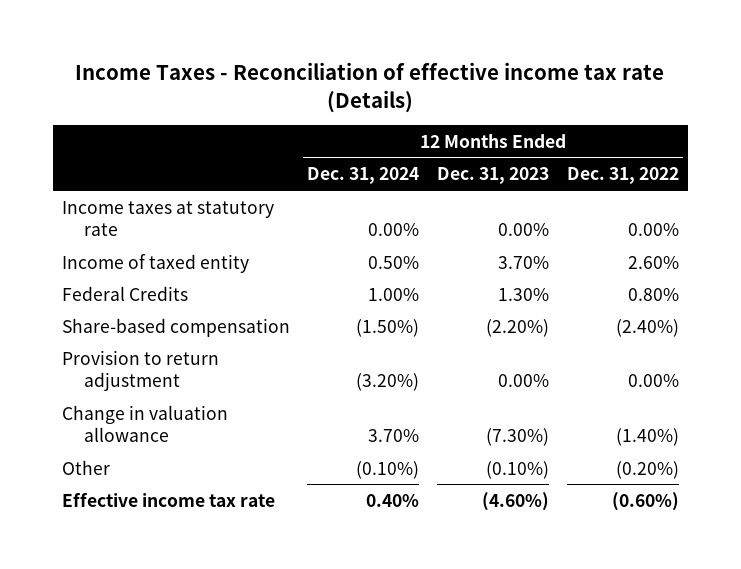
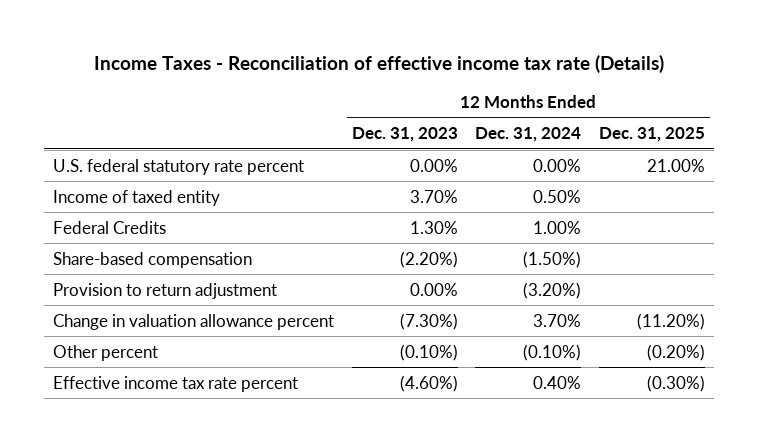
- | 12 Months Ended Dec. 31, 2024 | 12 Months Ended Dec. 31, 2023 | 12 Months Ended Dec. 31, 2022
+ | 12 Months Ended Dec. 31, 2023 | 12 Months Ended Dec. 31, 2024 | 12 Months Ended Dec. 31, 2025
- Income taxes at statutory rate | 0.00% | 0.00% | 0.00%
+ U.S. federal statutory rate percent | 0.00% | 0.00% | 21.00%
- Change in valuation allowance | 3.70% | (7.30%) | (1.40%)
- Other | (0.10%) | (0.10%) | (0.20%)
- Effective income tax rate | 0.40% | (4.60%) | (0.60%)
+ Change in valuation allowance percent | (7.30%) | 3.70% | (11.20%)
+ Other percent | (0.10%) | (0.10%) | (0.20%)
+ Effective income tax rate percent | (4.60%) | 0.40% | (0.30%)

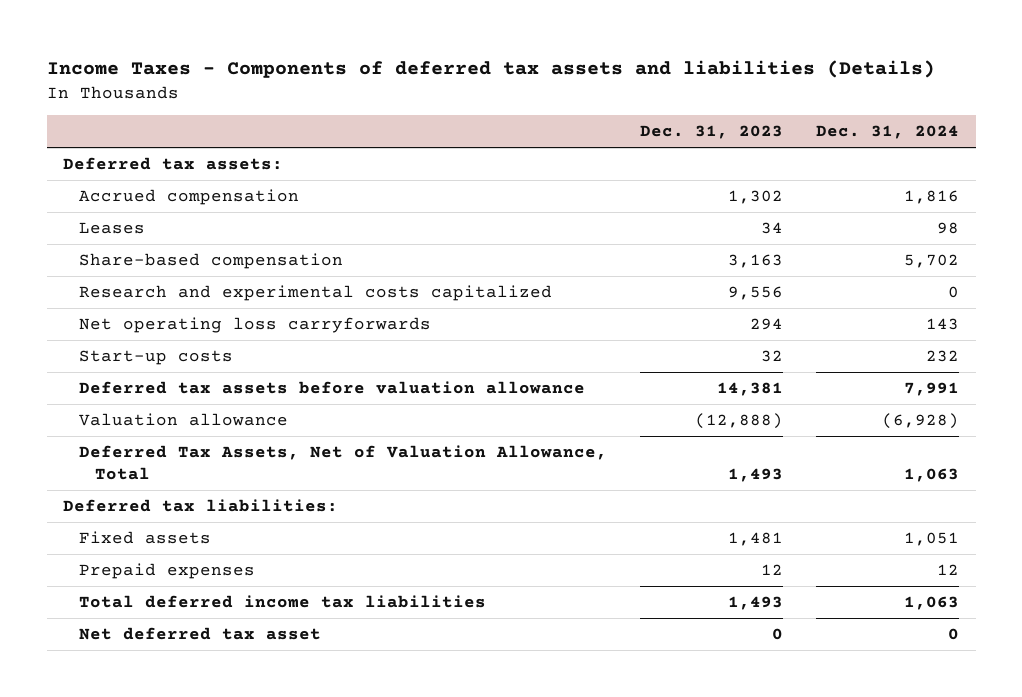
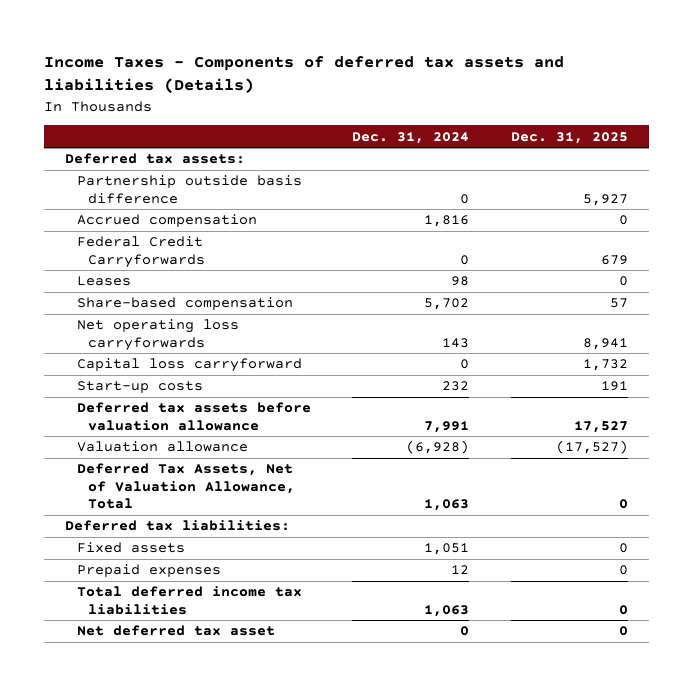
- | Dec. 31, 2023 | Dec. 31, 2024
+ | Dec. 31, 2024 | Dec. 31, 2025
+ Partnership outside basis difference | 0 | 5,927
+ Federal Credit Carryforwards | 0 | 679
- Research and experimental costs capitalized | 9,556 | 0
+ Capital loss carryforward | 0 | 1,732

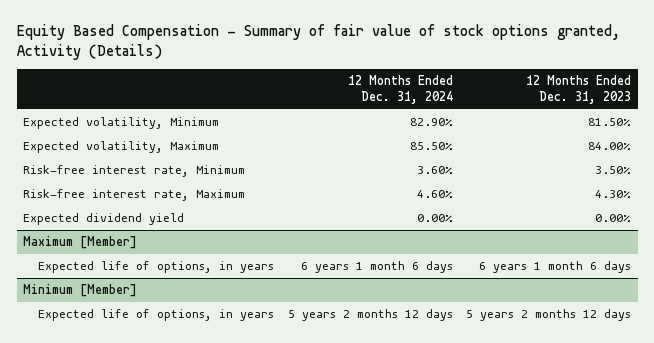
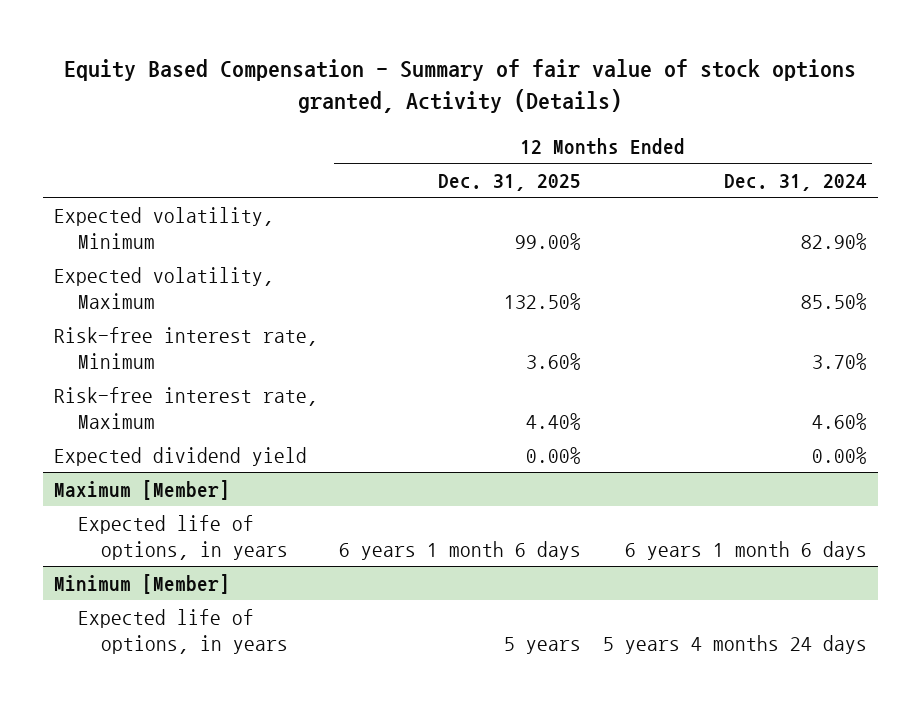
- | 12 Months Ended Dec. 31, 2024 | 12 Months Ended Dec. 31, 2023
+ | 12 Months Ended Dec. 31, 2025 | 12 Months Ended Dec. 31, 2024
- Risk-free interest rate, Minimum | 3.60% | 3.50%
+ Risk-free interest rate, Minimum | 3.60% | 3.70%
@ Minimum [Member]
- Expected life of options, in years | 5 years 2 months 12 days | 5 years 2 months 12 days
+ Expected life of options, in years | 5 years | 5 years 4 months 24 days

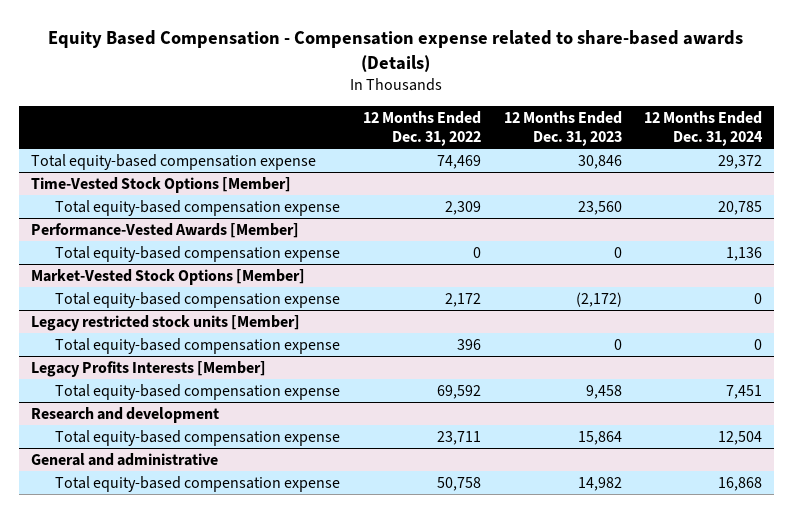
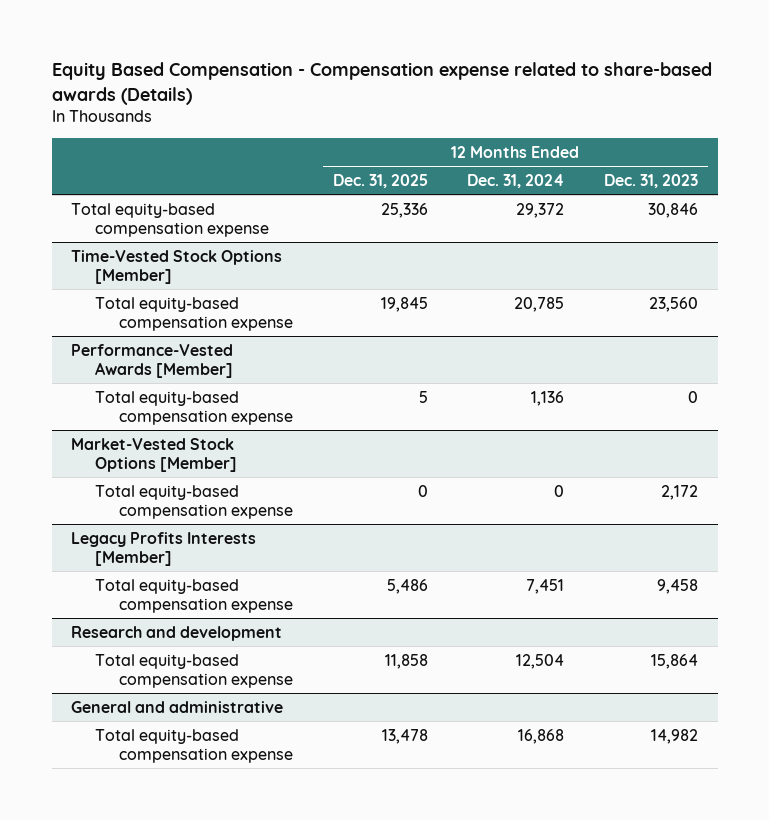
- | 12 Months Ended Dec. 31, 2022 | 12 Months Ended Dec. 31, 2023 | 12 Months Ended Dec. 31, 2024
+ | 12 Months Ended Dec. 31, 2025 | 12 Months Ended Dec. 31, 2024 | 12 Months Ended Dec. 31, 2023
@ Market-Vested Stock Options [Member]
- Total equity-based compensation expense | 2,172 | (2,172) | 0
- Legacy restricted stock units [Member]
- Total equity-based compensation expense | 396 | 0 | 0
@ Market-Vested Stock Options [Member]
+ Total equity-based compensation expense | 0 | 0 | 2,172

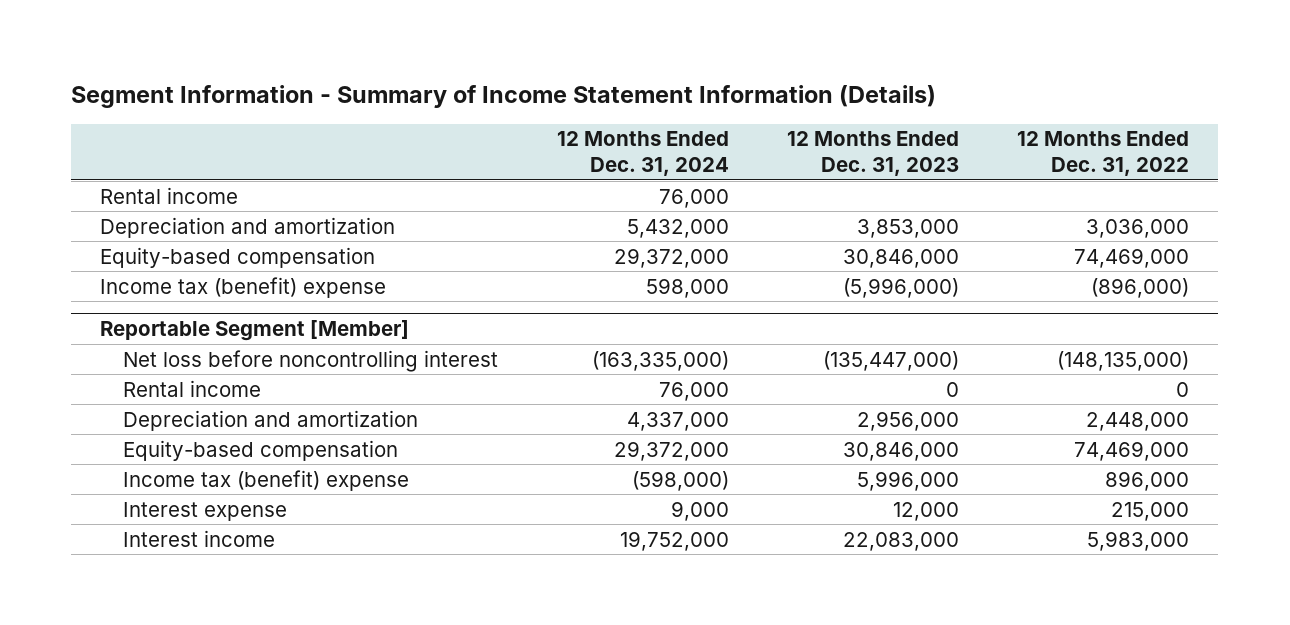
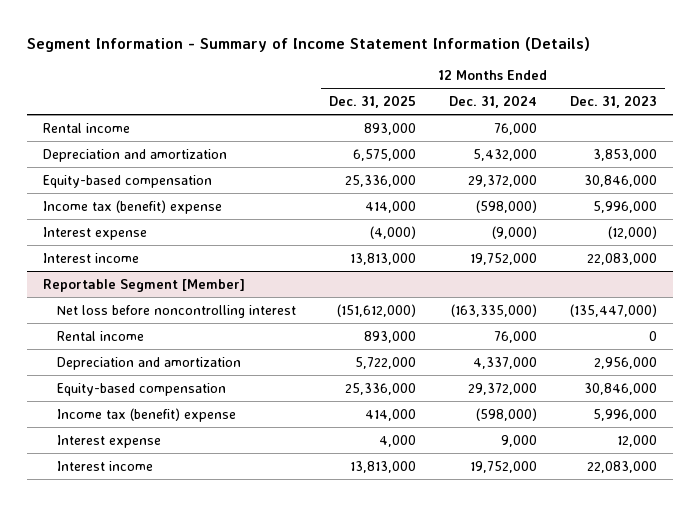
- | 12 Months Ended Dec. 31, 2024 | 12 Months Ended Dec. 31, 2023 | 12 Months Ended Dec. 31, 2022
+ | 12 Months Ended Dec. 31, 2025 | 12 Months Ended Dec. 31, 2024 | 12 Months Ended Dec. 31, 2023
- Income tax (benefit) expense | 598,000 | (5,996,000) | (896,000)
+ Income tax (benefit) expense | 414,000 | (598,000) | 5,996,000
+ Interest expense | (4,000) | (9,000) | (12,000)
+ Interest income | 13,813,000 | 19,752,000 | 22,083,000

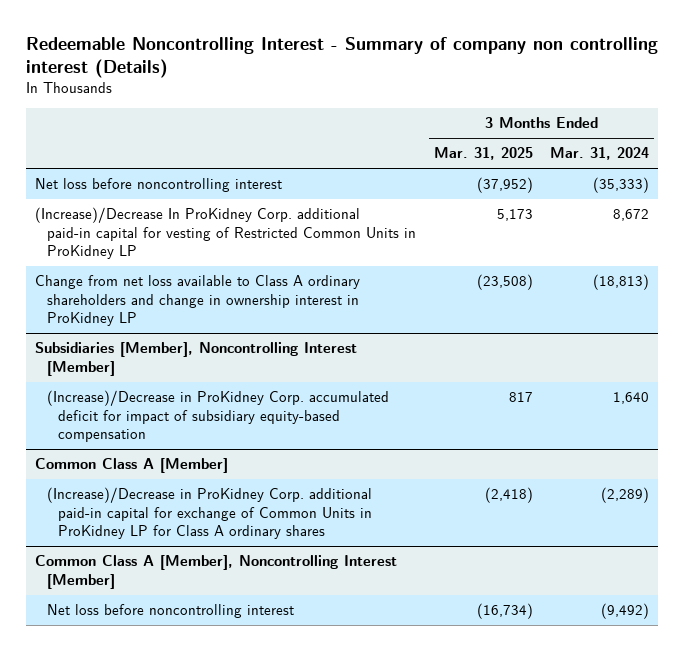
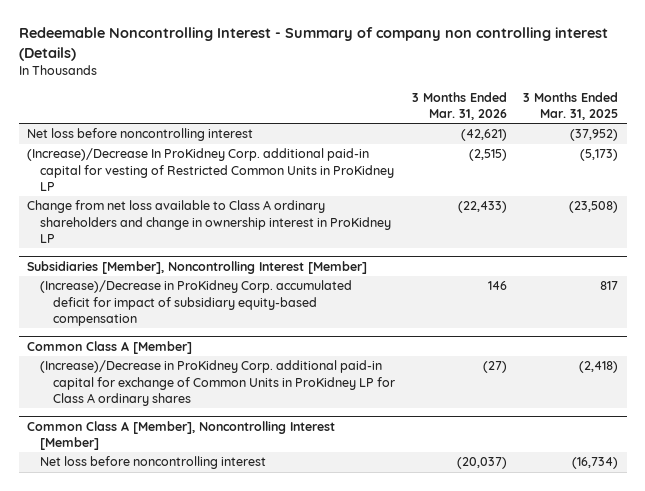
- | 3 Months Ended Mar. 31, 2025 | 3 Months Ended Mar. 31, 2024
+ | 3 Months Ended Mar. 31, 2026 | 3 Months Ended Mar. 31, 2025
- (Increase)/Decrease In ProKidney Corp. additional paid-in capital for vesting of Restricted Common Units in ProKidney LP | 5,173 | 8,672
+ (Increase)/Decrease In ProKidney Corp. additional paid-in capital for vesting of Restricted Common Units in ProKidney LP | (2,515) | (5,173)

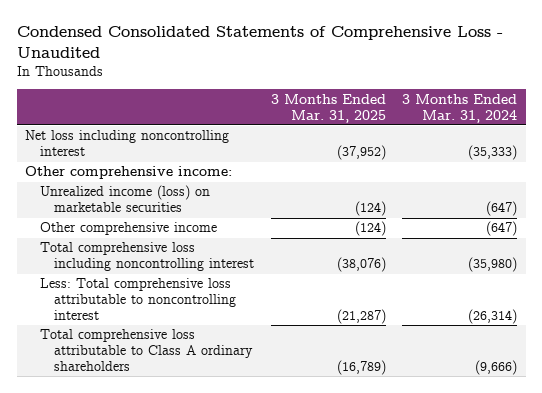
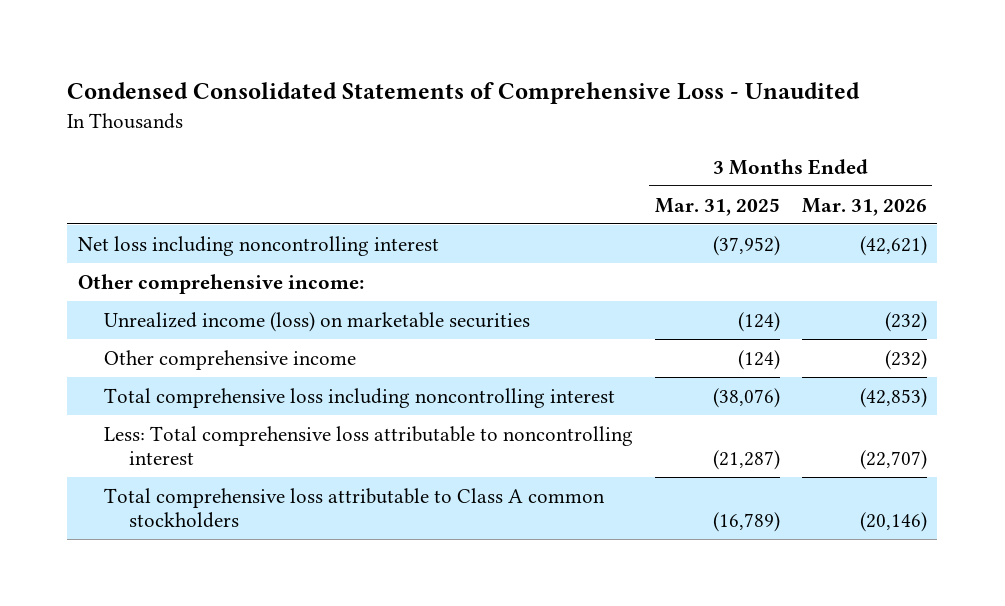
- | 3 Months Ended Mar. 31, 2025 | 3 Months Ended Mar. 31, 2024
+ | 3 Months Ended Mar. 31, 2025 | 3 Months Ended Mar. 31, 2026
- Total comprehensive loss attributable to Class A ordinary shareholders | (16,789) | (9,666)
+ Total comprehensive loss attributable to Class A common stockholders | (16,789) | (20,146)

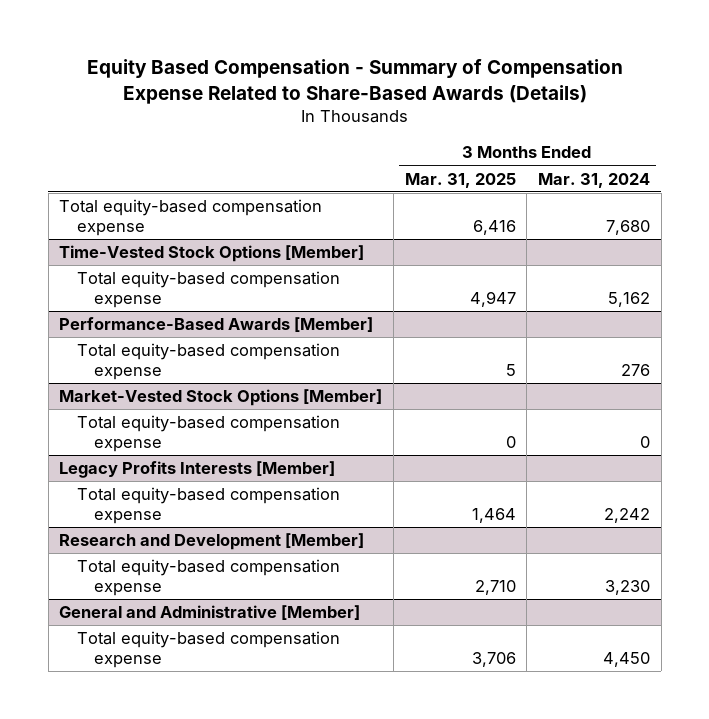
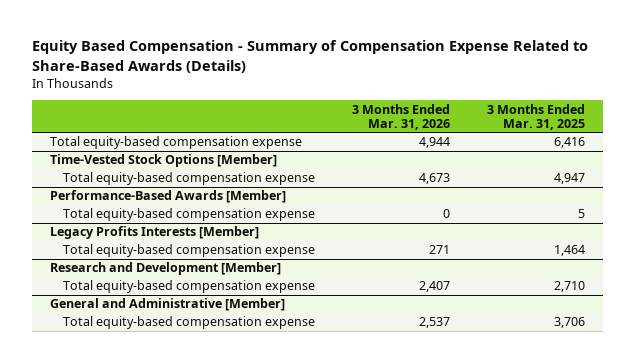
- | 3 Months Ended Mar. 31, 2025 | 3 Months Ended Mar. 31, 2024
+ | 3 Months Ended Mar. 31, 2026 | 3 Months Ended Mar. 31, 2025
- Market-Vested Stock Options [Member]
- Total equity-based compensation expense | 0 | 0

